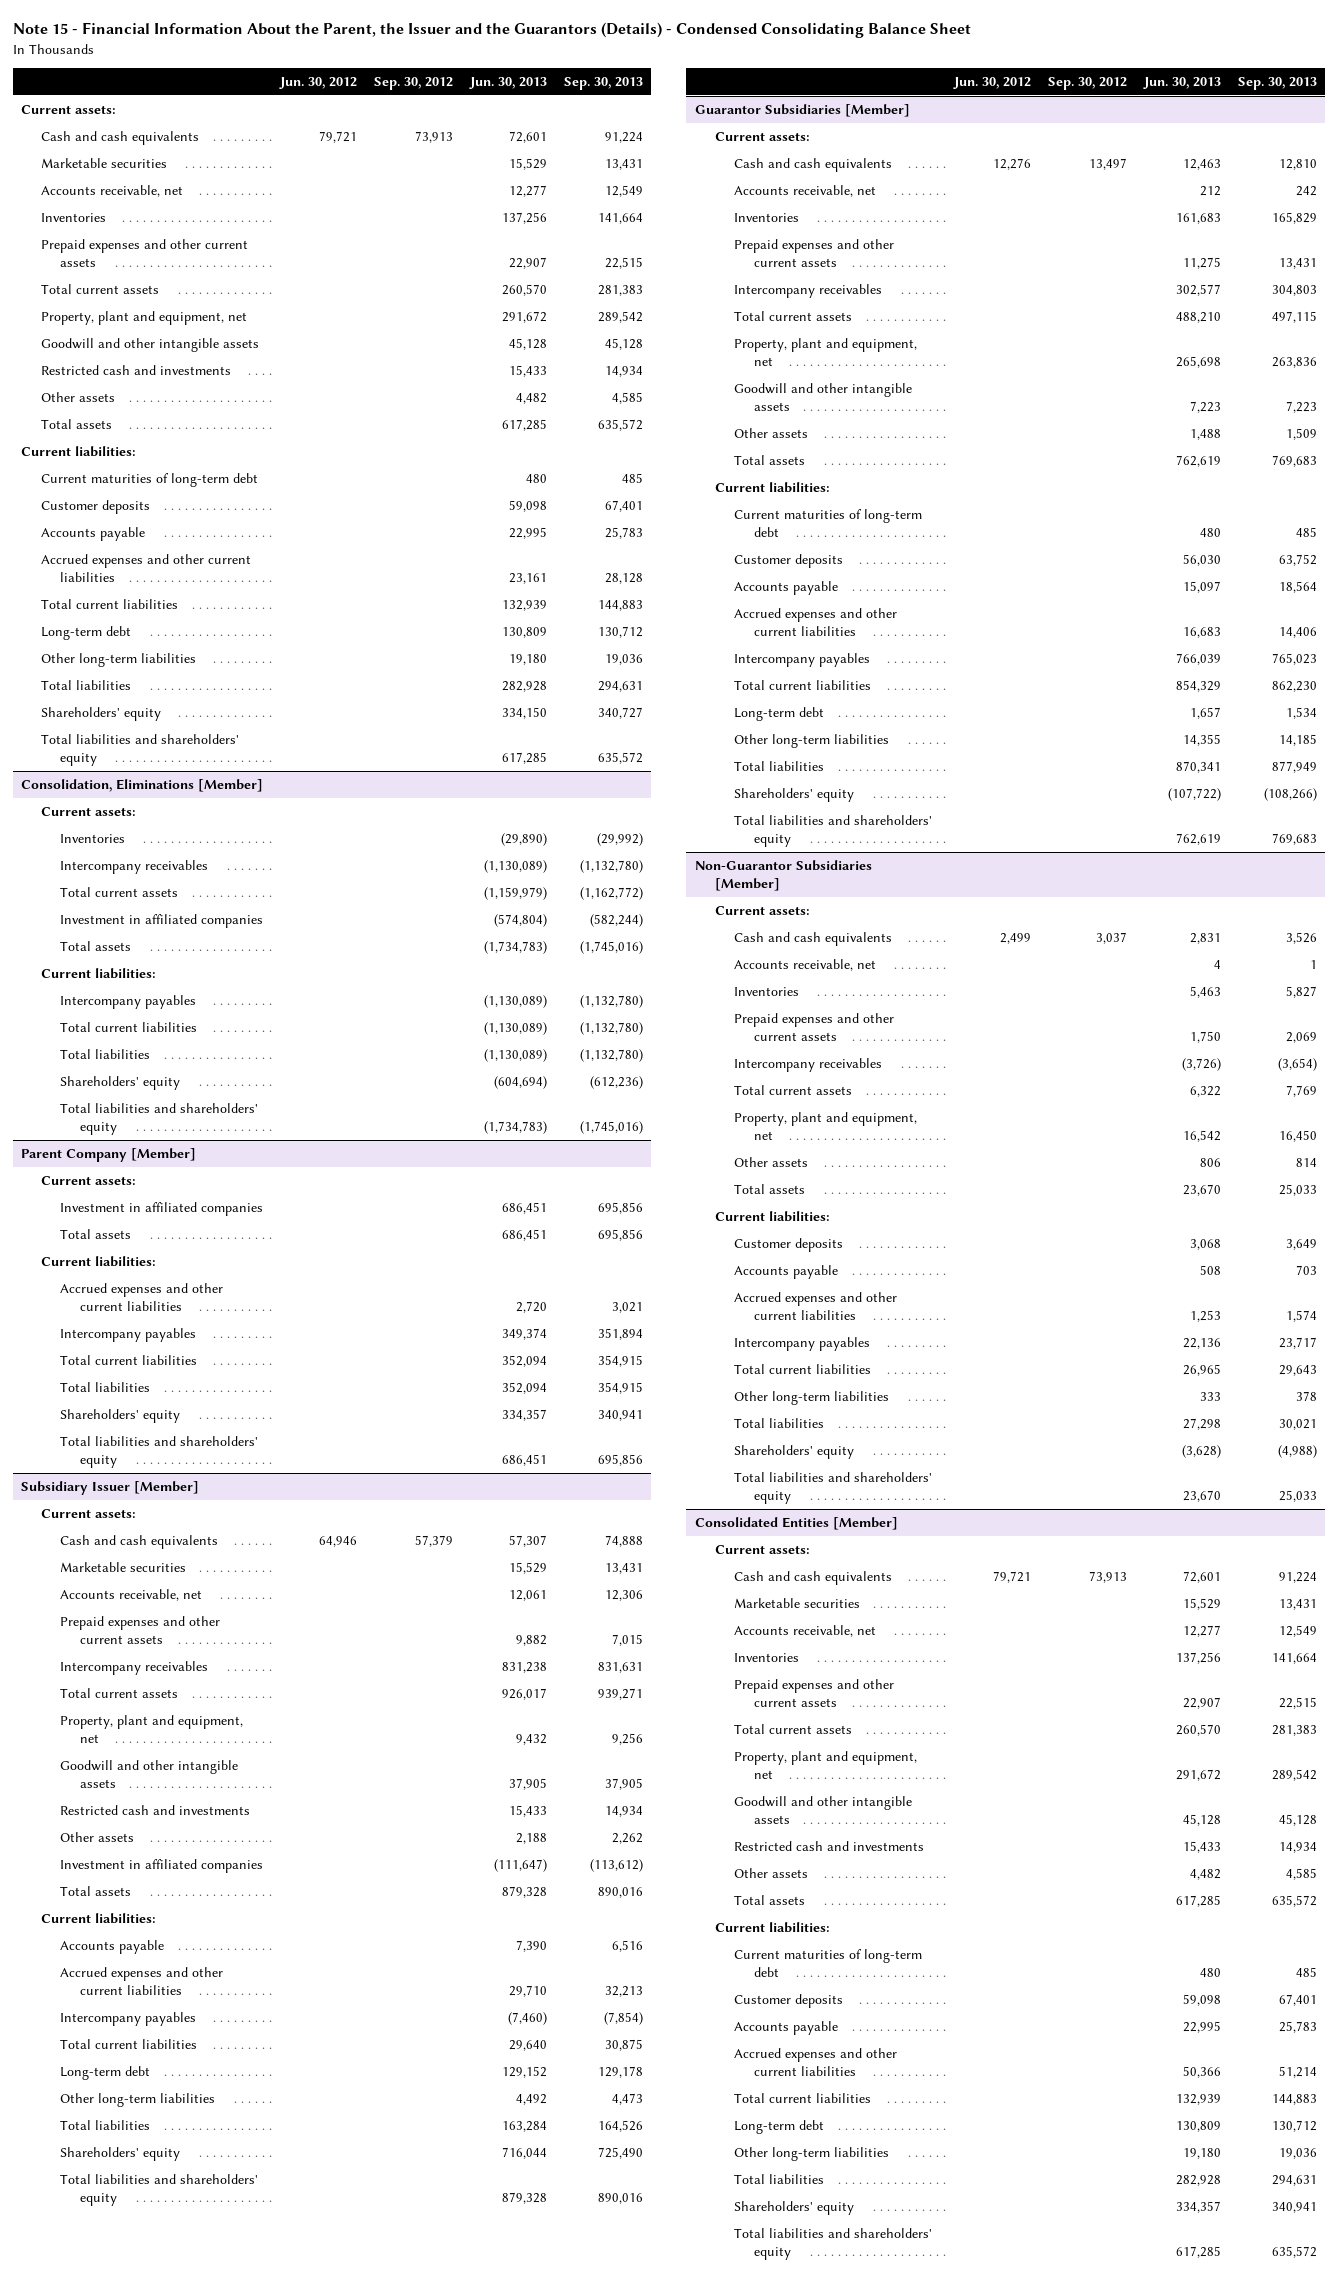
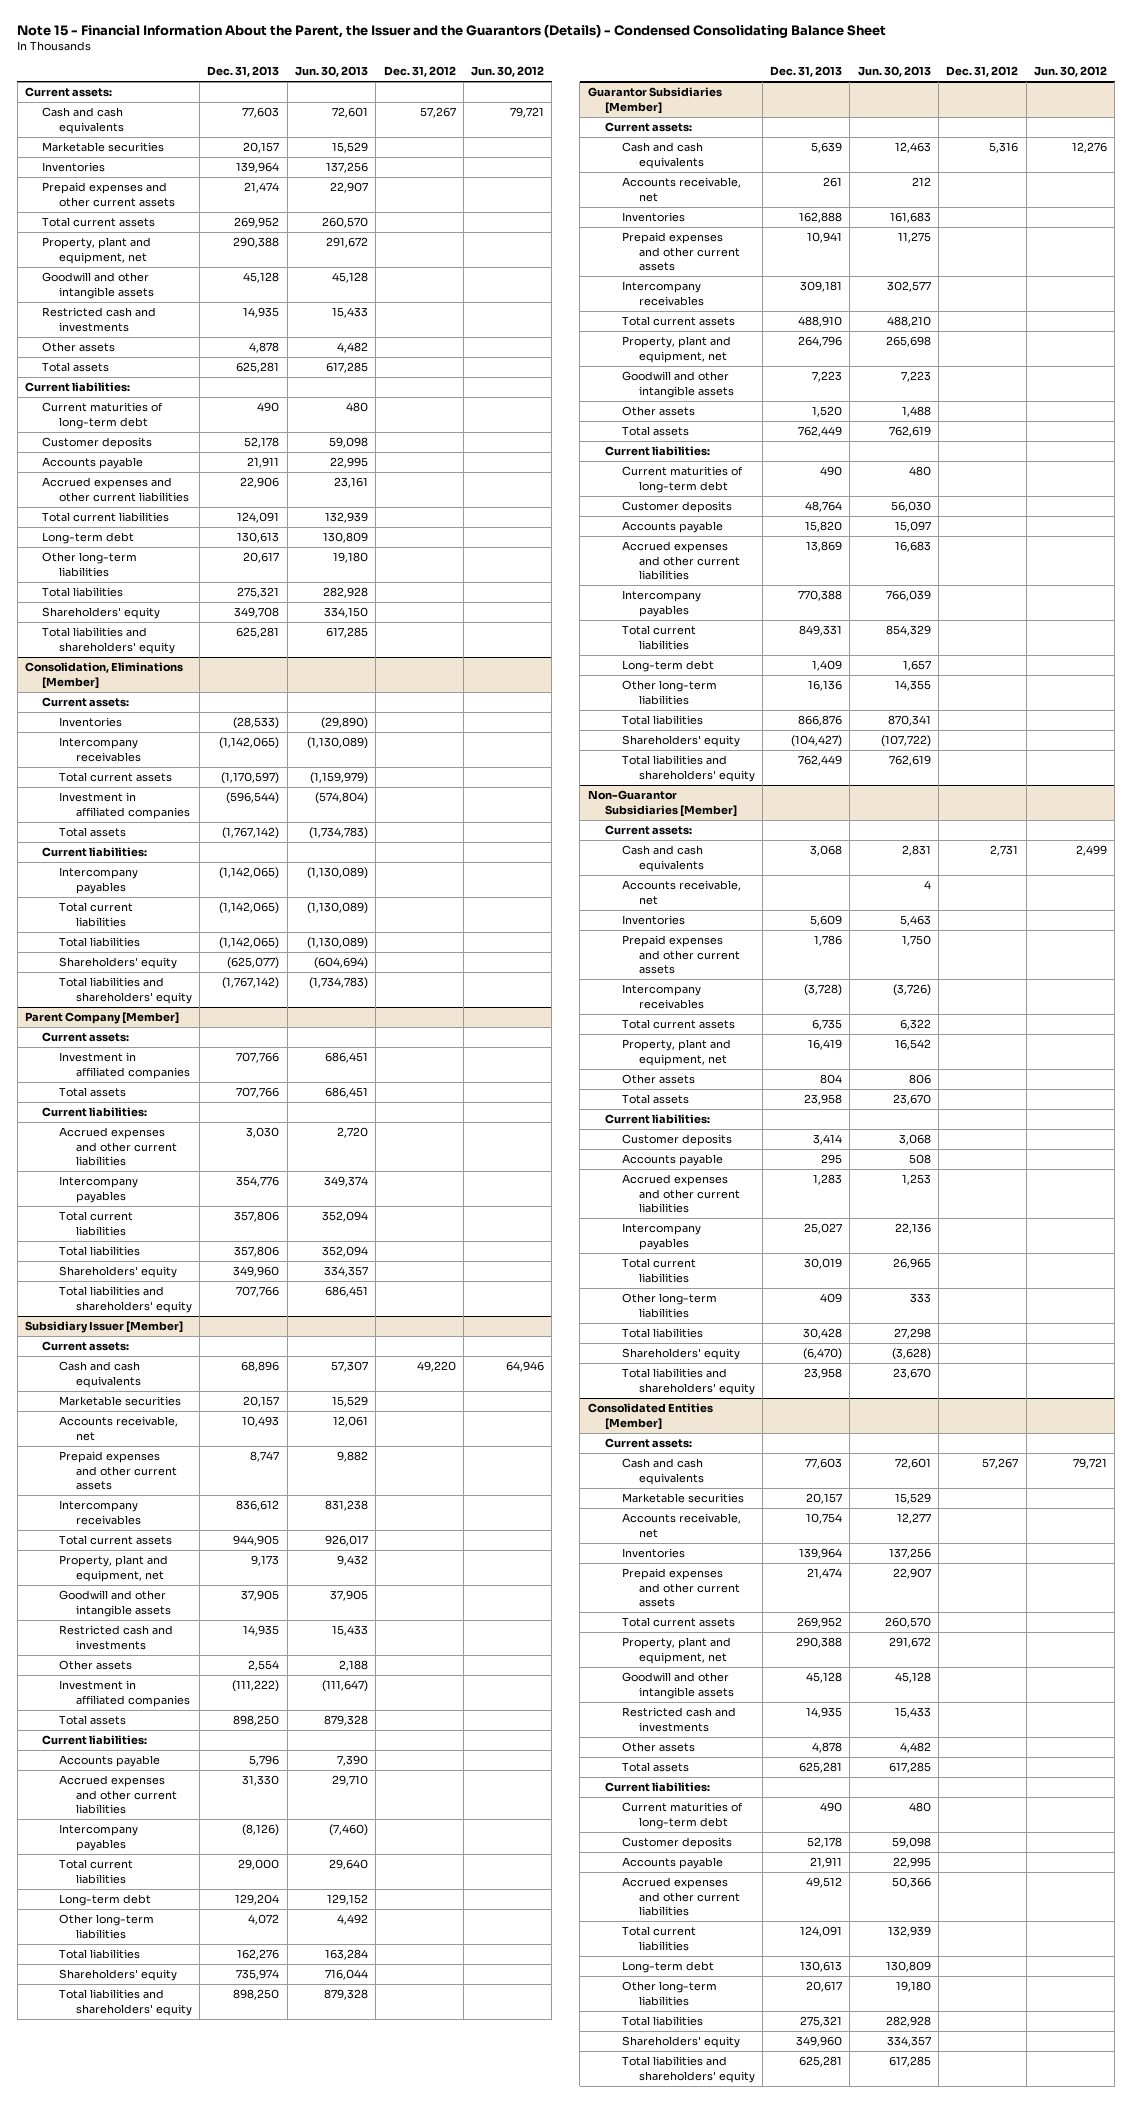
- | Jun. 30, 2012 | Sep. 30, 2012 | Jun. 30, 2013 | Sep. 30, 2013
+ | Dec. 31, 2013 | Jun. 30, 2013 | Dec. 31, 2012 | Jun. 30, 2012
- Accounts receivable, net | | | 12,277 | 12,549

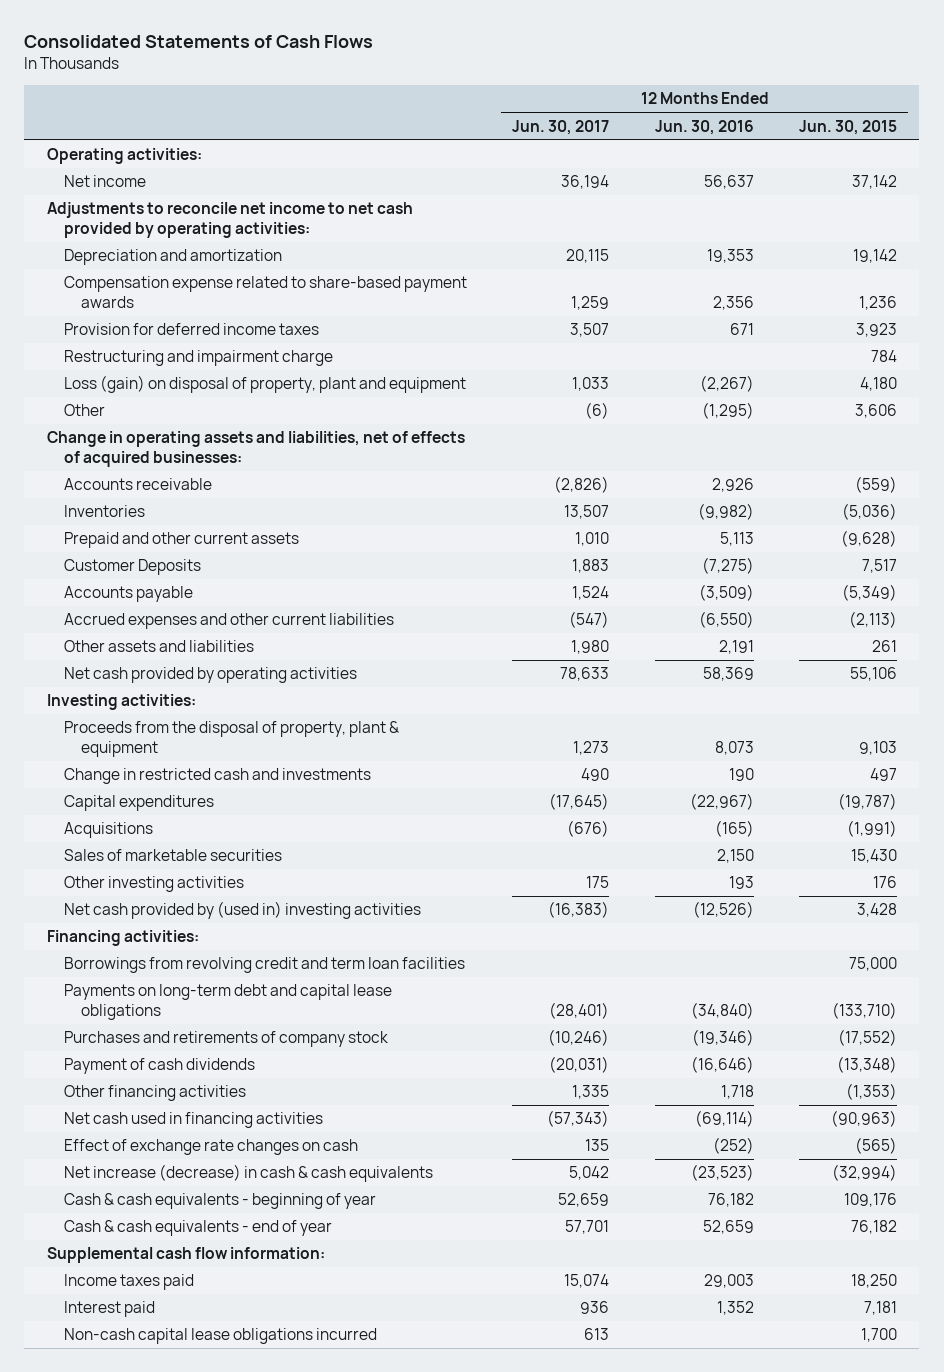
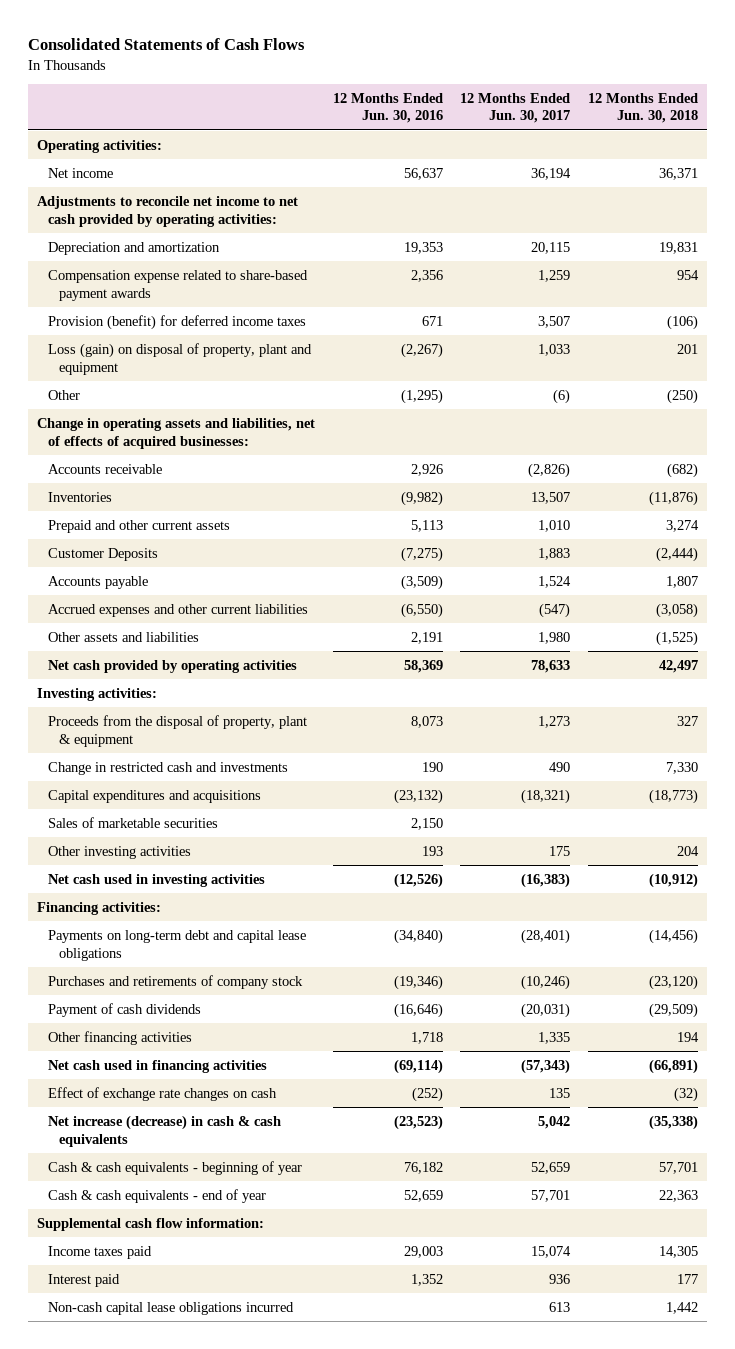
- | 12 Months Ended Jun. 30, 2017 | 12 Months Ended Jun. 30, 2016 | 12 Months Ended Jun. 30, 2015
+ | 12 Months Ended Jun. 30, 2016 | 12 Months Ended Jun. 30, 2017 | 12 Months Ended Jun. 30, 2018
- Provision for deferred income taxes | 3,507 | 671 | 3,923
- Restructuring and impairment charge | | | 784
+ Provision (benefit) for deferred income taxes | 671 | 3,507 | (106)
- Capital expenditures | (17,645) | (22,967) | (19,787)
- Acquisitions | (676) | (165) | (1,991)
+ Capital expenditures and acquisitions | (23,132) | (18,321) | (18,773)
- Net cash provided by (used in) investing activities | (16,383) | (12,526) | 3,428
+ Net cash used in investing activities | (12,526) | (16,383) | (10,912)
- Borrowings from revolving credit and term loan facilities | | | 75,000

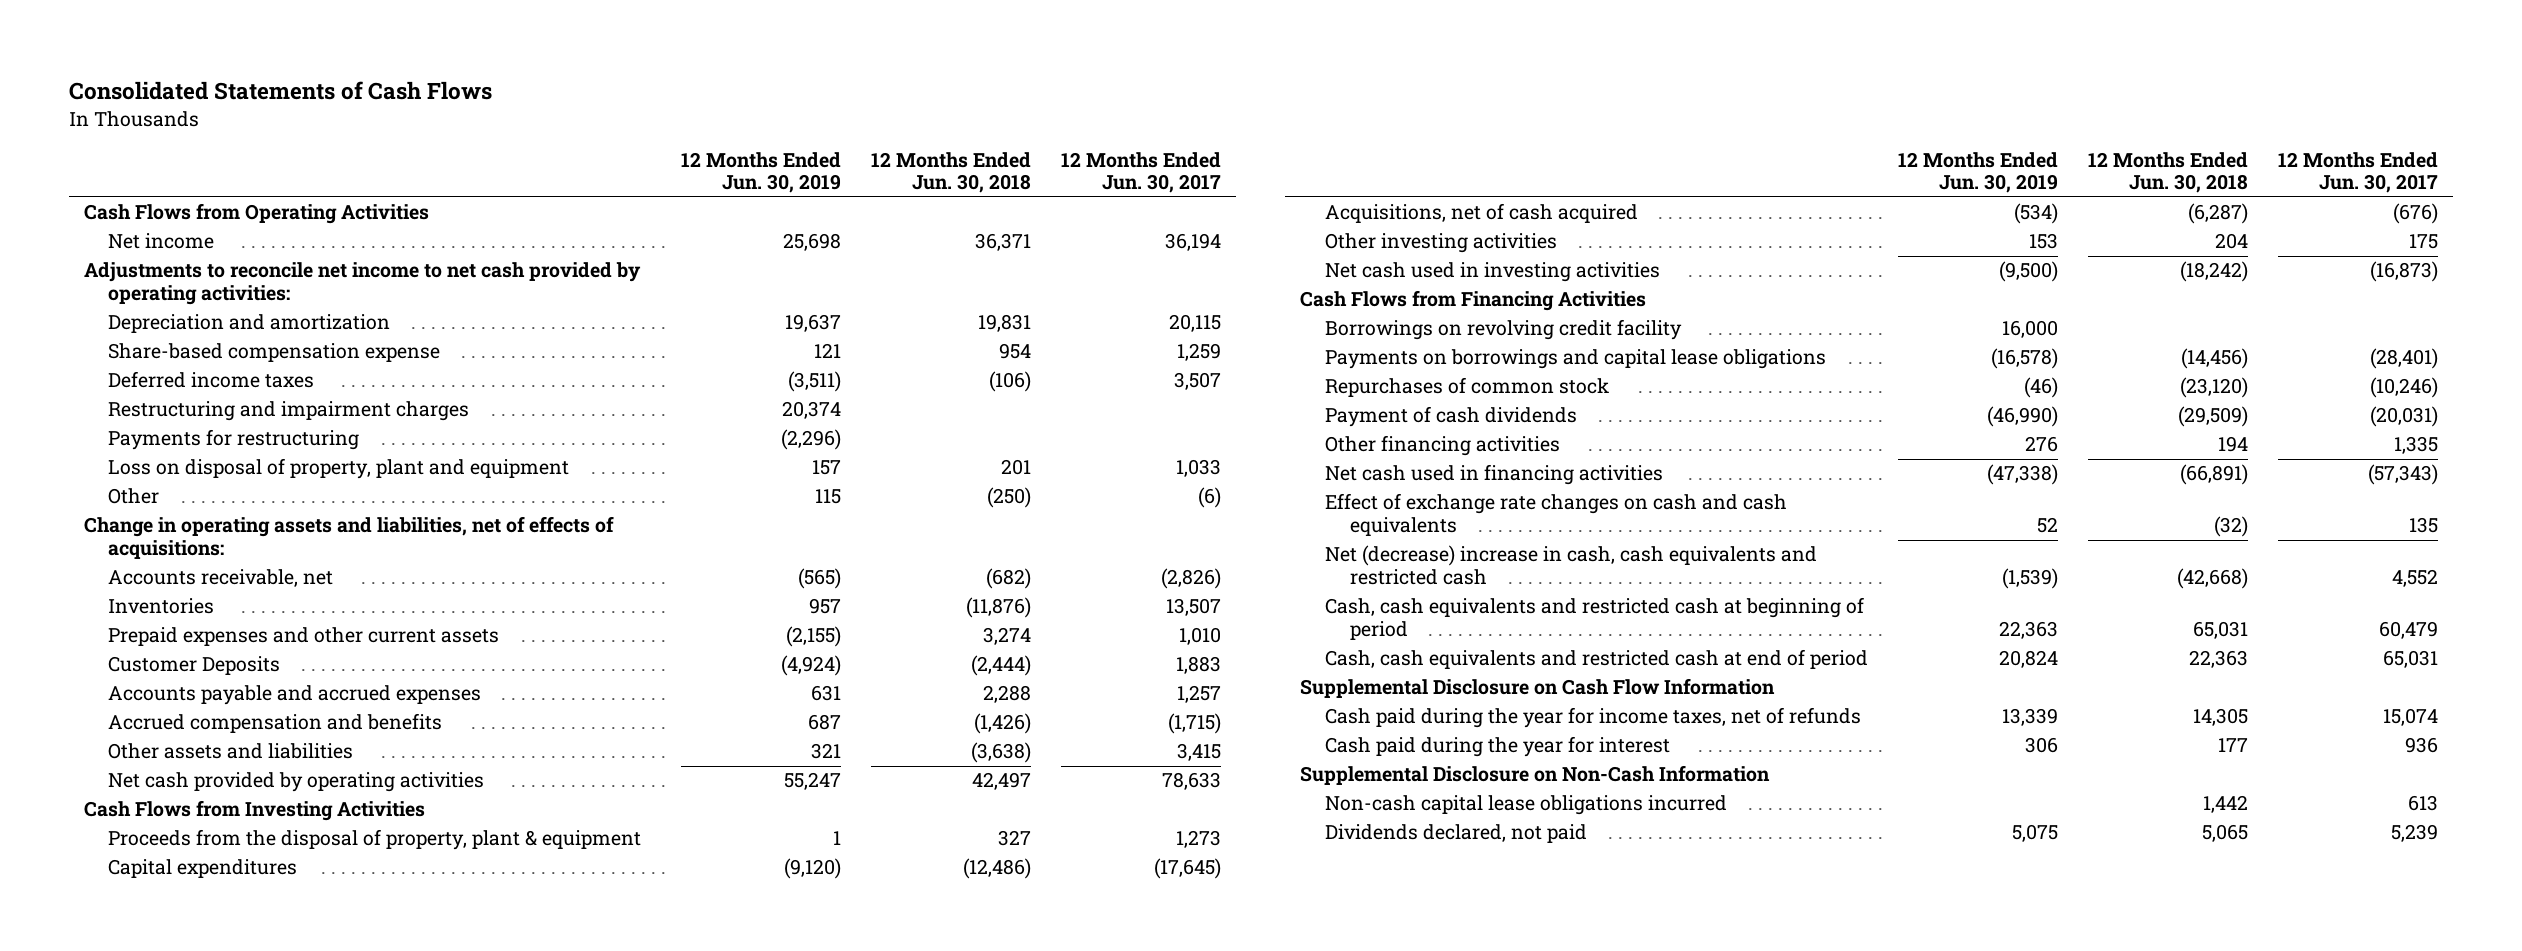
- | 12 Months Ended Jun. 30, 2016 | 12 Months Ended Jun. 30, 2017 | 12 Months Ended Jun. 30, 2018
+ | 12 Months Ended Jun. 30, 2019 | 12 Months Ended Jun. 30, 2018 | 12 Months Ended Jun. 30, 2017
- Operating activities:
+ Cash Flows from Operating Activities
- Compensation expense related to share-based payment awards | 2,356 | 1,259 | 954
- Provision (benefit) for deferred income taxes | 671 | 3,507 | (106)
- Loss (gain) on disposal of property, plant and equipment | (2,267) | 1,033 | 201
+ Share-based compensation expense | 121 | 954 | 1,259
+ Deferred income taxes | (3,511) | (106) | 3,507
+ Restructuring and impairment charges | 20,374 | |
+ Payments for restructuring | (2,296) | |
+ Loss on disposal of property, plant and equipment | 157 | 201 | 1,033
- Change in operating assets and liabilities, net of effects of acquired businesses:
- Accounts receivable | 2,926 | (2,826) | (682)
+ Change in operating assets and liabilities, net of effects of acquisitions:
+ Accounts receivable, net | (565) | (682) | (2,826)
- Prepaid and other current assets | 5,113 | 1,010 | 3,274
+ Prepaid expenses and other current assets | (2,155) | 3,274 | 1,010
- Accounts payable | (3,509) | 1,524 | 1,807
- Accrued expenses and other current liabilities | (6,550) | (547) | (3,058)
- Other assets and liabilities | 2,191 | 1,980 | (1,525)
+ Accounts payable and accrued expenses | 631 | 2,288 | 1,257
+ Accrued compensation and benefits | 687 | (1,426) | (1,715)
+ Other assets and liabilities | 321 | (3,638) | 3,415
- Investing activities:
+ Cash Flows from Investing Activities
- Change in restricted cash and investments | 190 | 490 | 7,330
- Capital expenditures and acquisitions | (23,132) | (18,321) | (18,773)
- Sales of marketable securities | 2,150 | |
+ Capital expenditures | (9,120) | (12,486) | (17,645)
+ Acquisitions, net of cash acquired | (534) | (6,287) | (676)
- Net cash used in investing activities | (12,526) | (16,383) | (10,912)
- Financing activities:
- Payments on long-term debt and capital lease obligations | (34,840) | (28,401) | (14,456)
- Purchases and retirements of company stock | (19,346) | (10,246) | (23,120)
+ Net cash used in investing activities | (9,500) | (18,242) | (16,873)
+ Cash Flows from Financing Activities
+ Borrowings on revolving credit facility | 16,000 | |
+ Payments on borrowings and capital lease obligations | (16,578) | (14,456) | (28,401)
+ Repurchases of common stock | (46) | (23,120) | (10,246)
- Effect of exchange rate changes on cash | (252) | 135 | (32)
- Net increase (decrease) in cash & cash equivalents | (23,523) | 5,042 | (35,338)
- Cash & cash equivalents - beginning of year | 76,182 | 52,659 | 57,701
- Cash & cash equivalents - end of year | 52,659 | 57,701 | 22,363
- Supplemental cash flow information:
- Income taxes paid | 29,003 | 15,074 | 14,305
- Interest paid | 1,352 | 936 | 177
+ Effect of exchange rate changes on cash and cash equivalents | 52 | (32) | 135
+ Net (decrease) increase in cash, cash equivalents and restricted cash | (1,539) | (42,668) | 4,552
+ Cash, cash equivalents and restricted cash at beginning of period | 22,363 | 65,031 | 60,479
+ Cash, cash equivalents and restricted cash at end of period | 20,824 | 22,363 | 65,031
+ Supplemental Disclosure on Cash Flow Information
+ Cash paid during the year for income taxes, net of refunds | 13,339 | 14,305 | 15,074
+ Cash paid during the year for interest | 306 | 177 | 936
+ Supplemental Disclosure on Non-Cash Information
+ Dividends declared, not paid | 5,075 | 5,065 | 5,239

